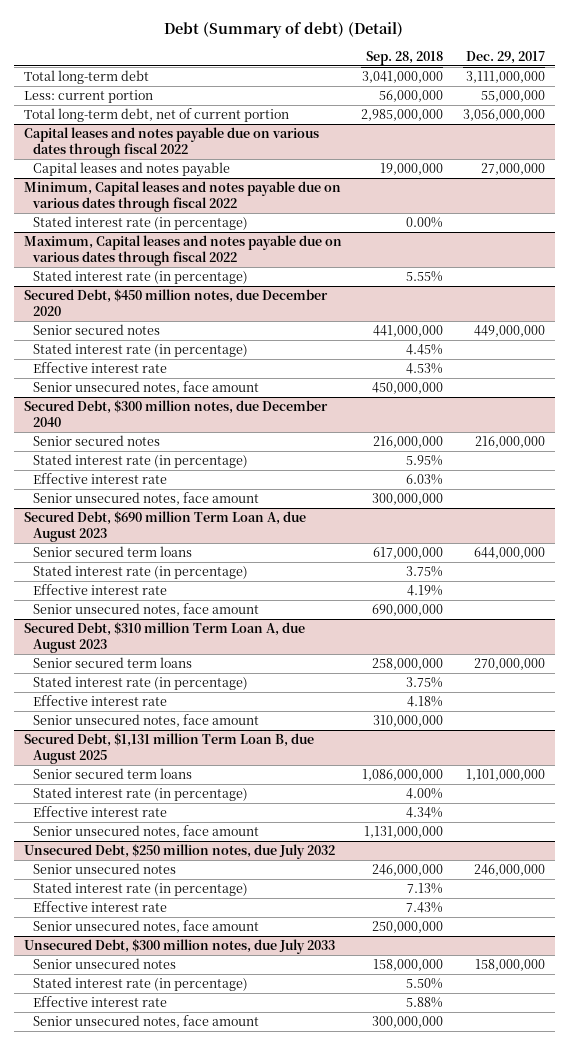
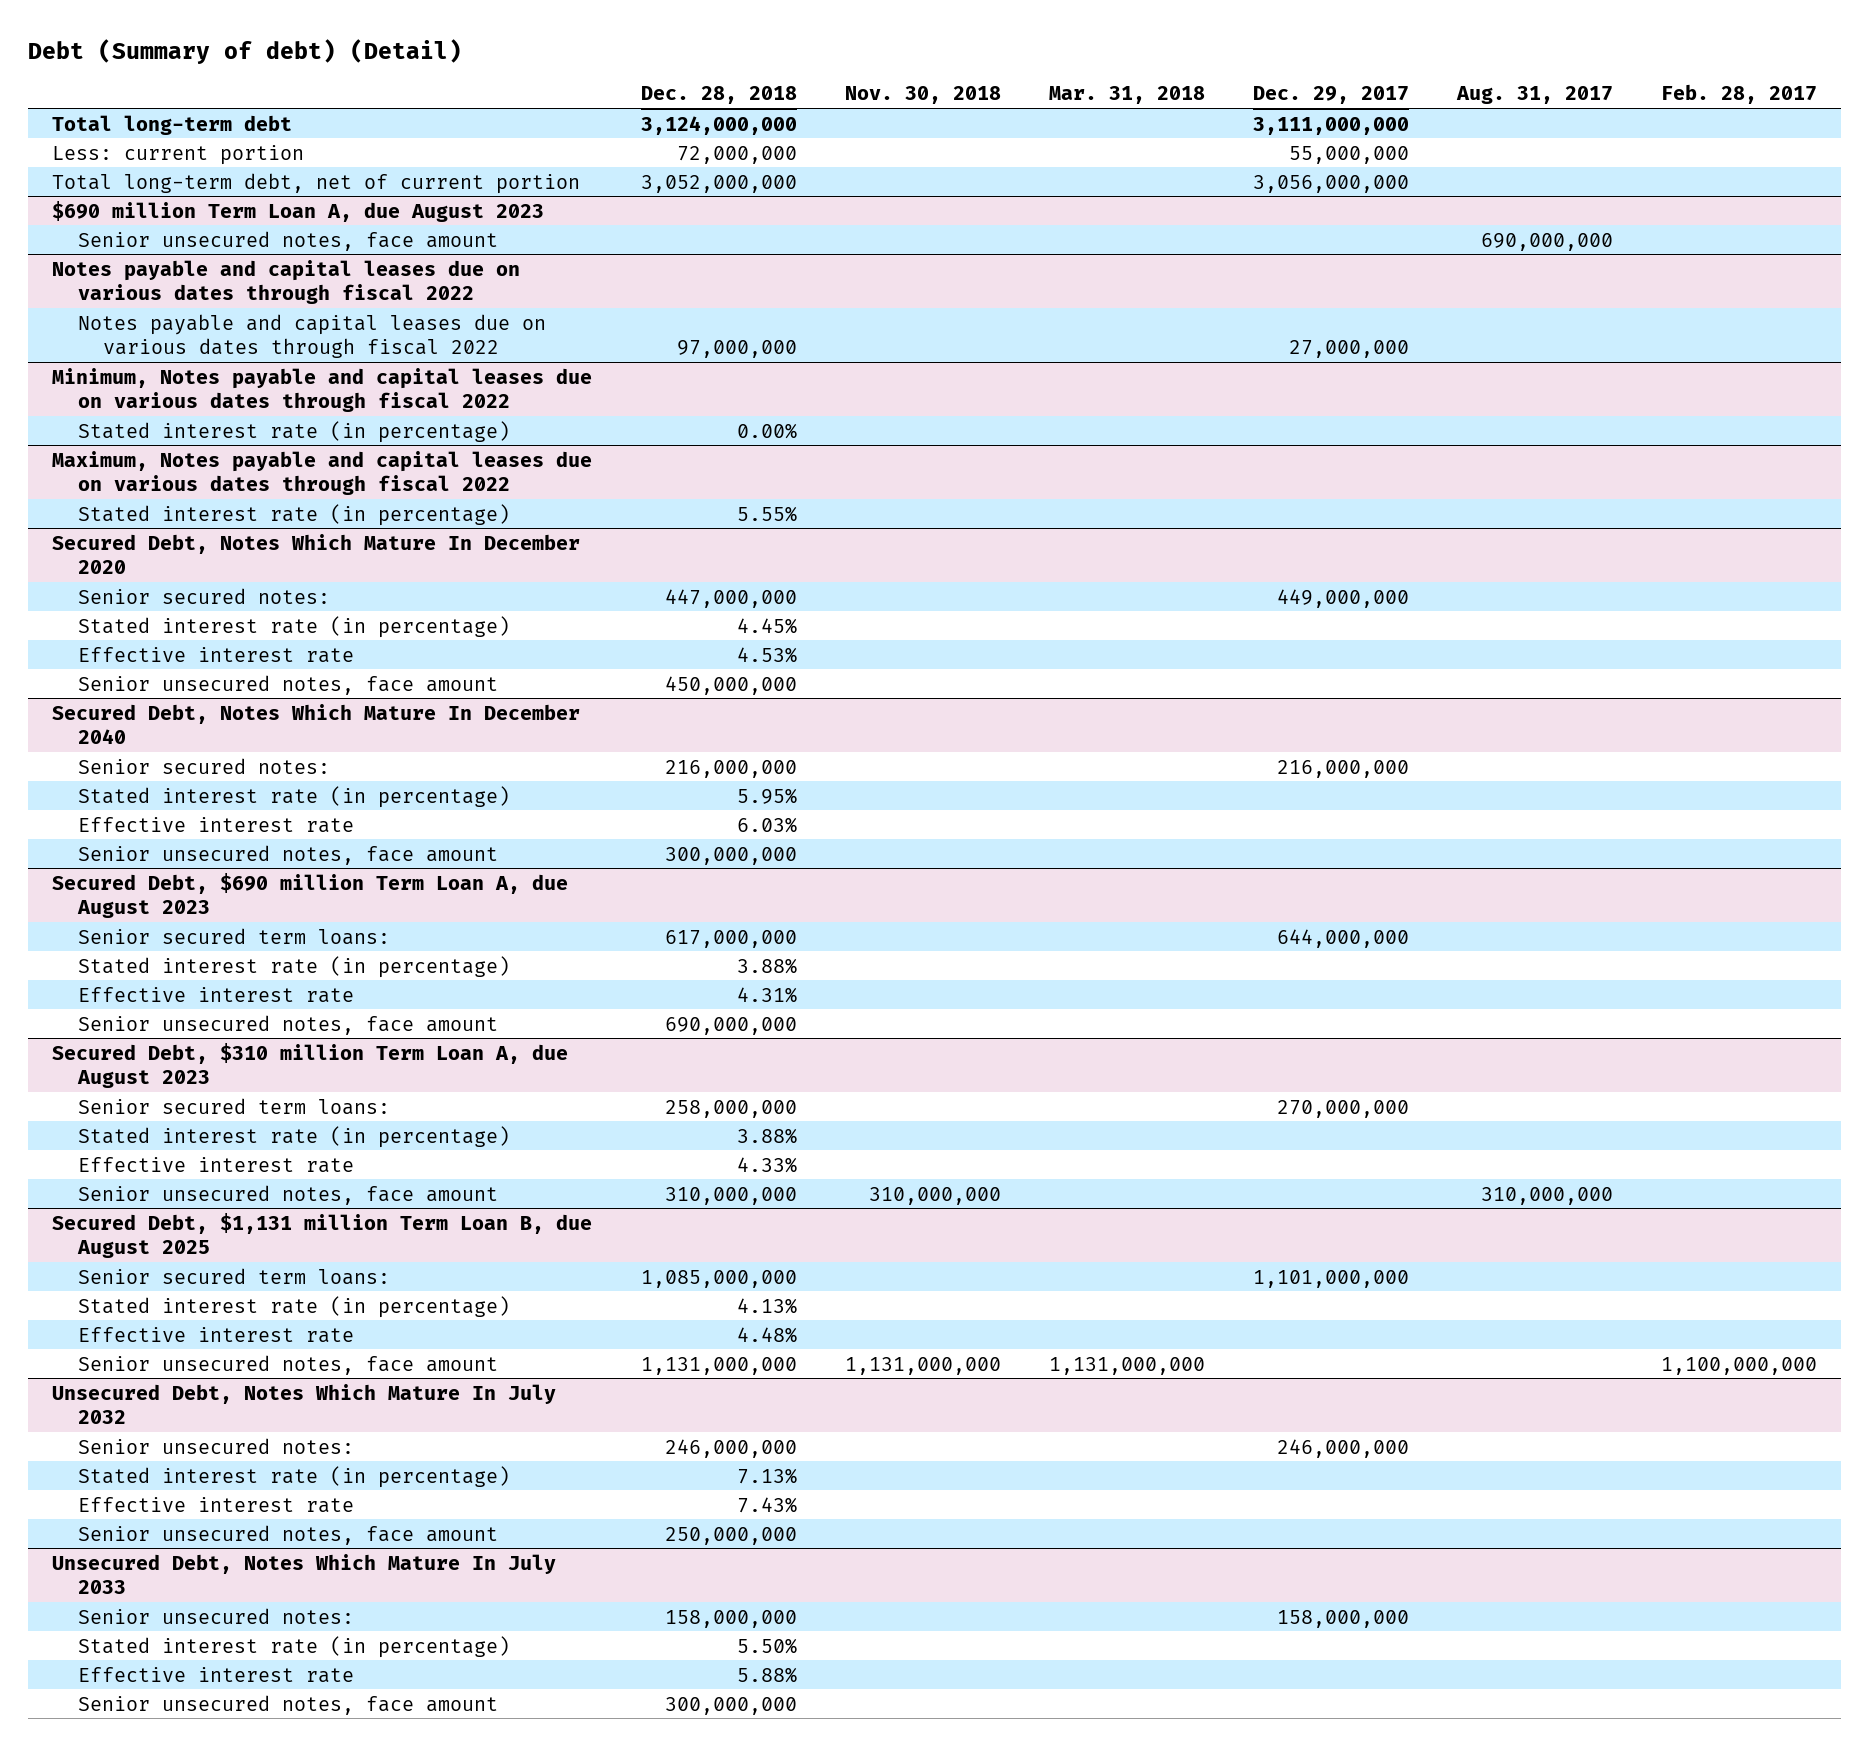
- | Sep. 28, 2018 | Dec. 29, 2017
+ | Dec. 28, 2018 | Nov. 30, 2018 | Mar. 31, 2018 | Dec. 29, 2017 | Aug. 31, 2017 | Feb. 28, 2017
- Capital leases and notes payable due on various dates through fiscal 2022
- Capital leases and notes payable | 19,000,000 | 27,000,000
- Minimum, Capital leases and notes payable due on various dates through fiscal 2022
+ $690 million Term Loan A, due August 2023
+ Senior unsecured notes, face amount | | | | | 690,000,000 |
+ Notes payable and capital leases due on various dates through fiscal 2022
+ Notes payable and capital leases due on various dates through fiscal 2022 | 97,000,000 | | | 27,000,000 | |
+ Minimum, Notes payable and capital leases due on various dates through fiscal 2022
- Maximum, Capital leases and notes payable due on various dates through fiscal 2022
+ Maximum, Notes payable and capital leases due on various dates through fiscal 2022
- Secured Debt, $450 million notes, due December 2020
- Senior secured notes | 441,000,000 | 449,000,000
- Stated interest rate (in percentage) | 4.45% |
- Effective interest rate | 4.53% |
- Senior unsecured notes, face amount | 450,000,000 |
- Secured Debt, $300 million notes, due December 2040
- Senior secured notes | 216,000,000 | 216,000,000
- Stated interest rate (in percentage) | 5.95% |
- Effective interest rate | 6.03% |
- Senior unsecured notes, face amount | 300,000,000 |
+ Secured Debt, Notes Which Mature In December 2020
+ Senior secured notes: | 447,000,000 | | | 449,000,000 | |
+ Stated interest rate (in percentage) | 4.45% | | | | |
+ Effective interest rate | 4.53% | | | | |
+ Senior unsecured notes, face amount | 450,000,000 | | | | |
+ Secured Debt, Notes Which Mature In December 2040
+ Senior secured notes: | 216,000,000 | | | 216,000,000 | |
+ Stated interest rate (in percentage) | 5.95% | | | | |
+ Effective interest rate | 6.03% | | | | |
+ Senior unsecured notes, face amount | 300,000,000 | | | | |
@ Secured Debt, $690 million Term Loan A, due August 2023
- Senior secured term loans | 617,000,000 | 644,000,000
+ Senior secured term loans: | 617,000,000 | | | 644,000,000 | |
@ Secured Debt, $310 million Term Loan A, due August 2023
- Senior secured term loans | 258,000,000 | 270,000,000
+ Senior secured term loans: | 258,000,000 | | | 270,000,000 | |
@ Secured Debt, $1,131 million Term Loan B, due August 2025
- Senior secured term loans | 1,086,000,000 | 1,101,000,000
+ Senior secured term loans: | 1,085,000,000 | | | 1,101,000,000 | |
- Unsecured Debt, $250 million notes, due July 2032
- Senior unsecured notes | 246,000,000 | 246,000,000
- Stated interest rate (in percentage) | 7.13% |
- Effective interest rate | 7.43% |
- Senior unsecured notes, face amount | 250,000,000 |
- Unsecured Debt, $300 million notes, due July 2033
- Senior unsecured notes | 158,000,000 | 158,000,000
- Stated interest rate (in percentage) | 5.50% |
- Effective interest rate | 5.88% |
- Senior unsecured notes, face amount | 300,000,000 |
+ Unsecured Debt, Notes Which Mature In July 2032
+ Senior unsecured notes: | 246,000,000 | | | 246,000,000 | |
+ Stated interest rate (in percentage) | 7.13% | | | | |
+ Effective interest rate | 7.43% | | | | |
+ Senior unsecured notes, face amount | 250,000,000 | | | | |
+ Unsecured Debt, Notes Which Mature In July 2033
+ Senior unsecured notes: | 158,000,000 | | | 158,000,000 | |
+ Stated interest rate (in percentage) | 5.50% | | | | |
+ Effective interest rate | 5.88% | | | | |
+ Senior unsecured notes, face amount | 300,000,000 | | | | |

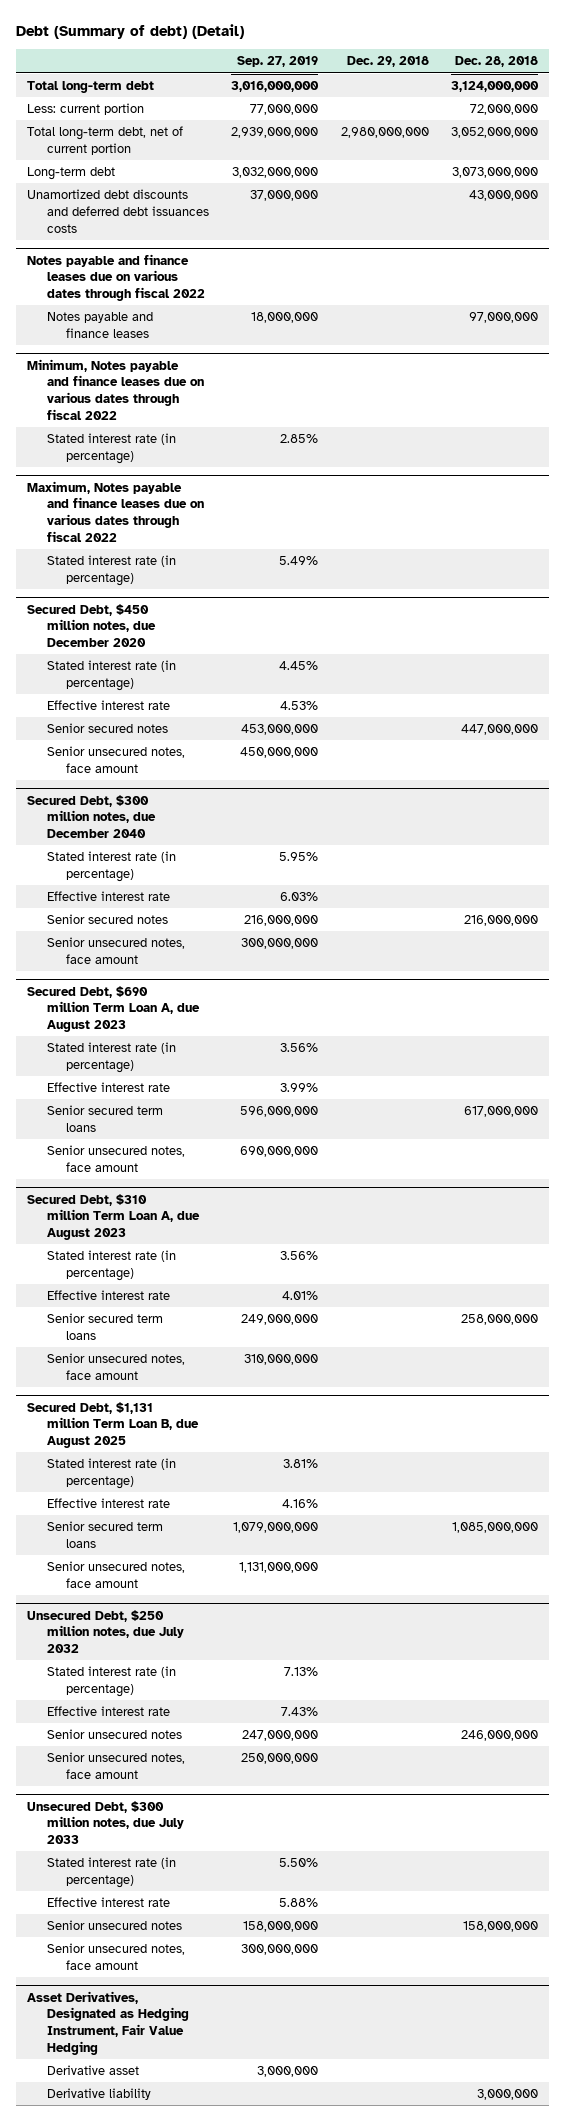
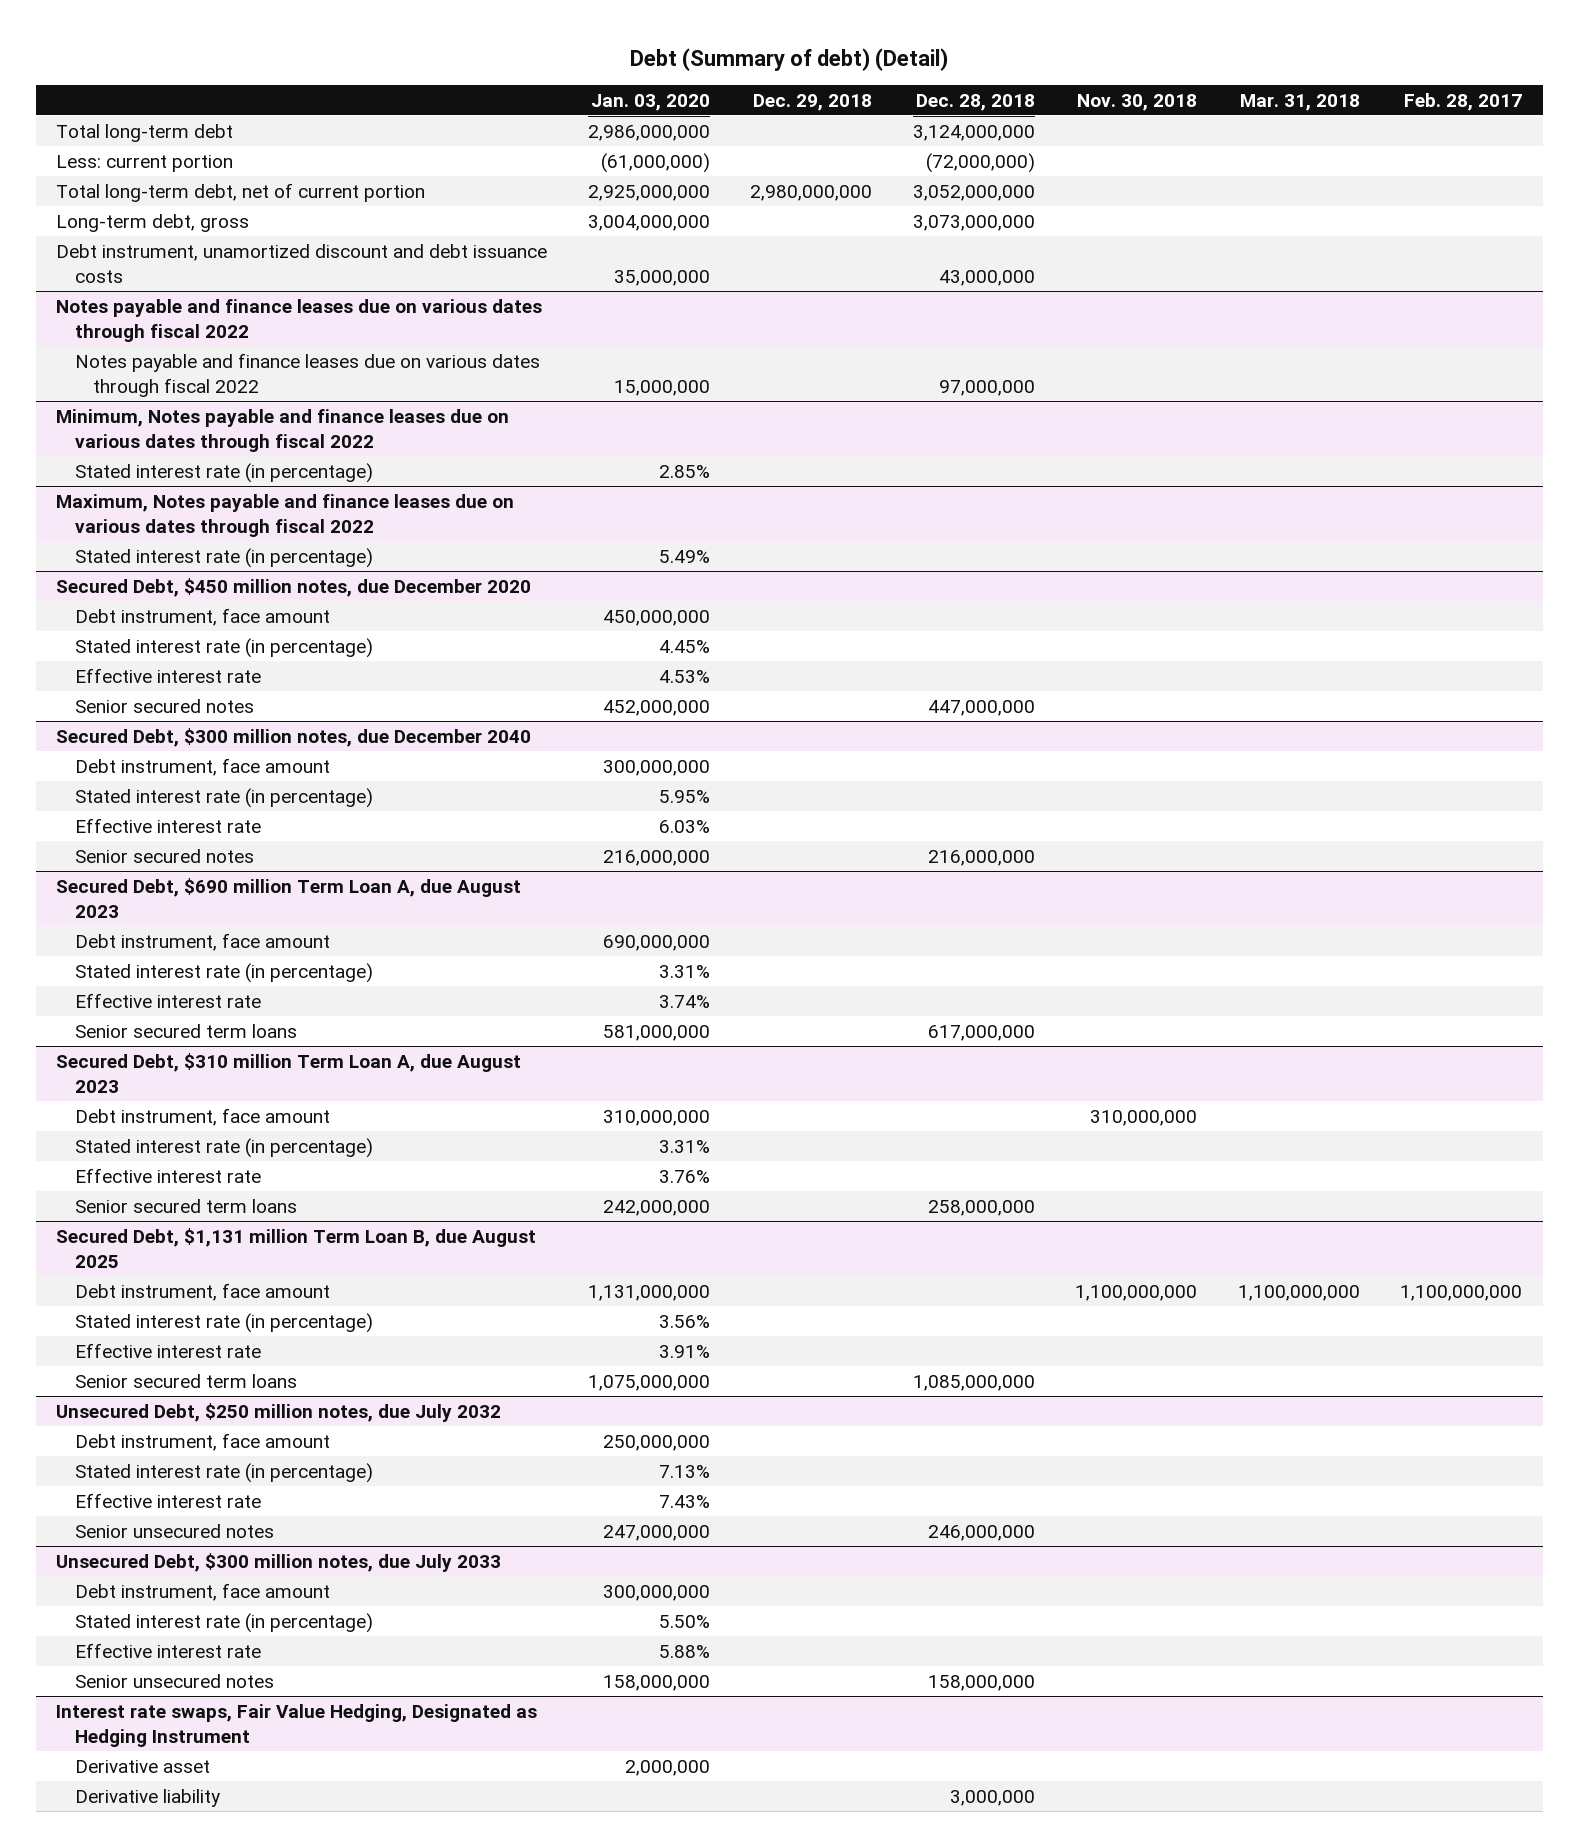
- | Sep. 27, 2019 | Dec. 29, 2018 | Dec. 28, 2018
+ | Jan. 03, 2020 | Dec. 29, 2018 | Dec. 28, 2018 | Nov. 30, 2018 | Mar. 31, 2018 | Feb. 28, 2017
- Less: current portion | 77,000,000 | | 72,000,000
+ Less: current portion | (61,000,000) | | (72,000,000) | | |
- Long-term debt | 3,032,000,000 | | 3,073,000,000
- Unamortized debt discounts and deferred debt issuances costs | 37,000,000 | | 43,000,000
+ Long-term debt, gross | 3,004,000,000 | | 3,073,000,000 | | |
+ Debt instrument, unamortized discount and debt issuance costs | 35,000,000 | | 43,000,000 | | |
@ Notes payable and finance leases due on various dates through fiscal 2022
- Notes payable and finance leases | 18,000,000 | | 97,000,000
+ Notes payable and finance leases due on various dates through fiscal 2022 | 15,000,000 | | 97,000,000 | | |
@ Secured Debt, $450 million notes, due December 2020
+ Debt instrument, face amount | 450,000,000 | | | | |
- Senior unsecured notes, face amount | 450,000,000 | |
@ Secured Debt, $300 million notes, due December 2040
+ Debt instrument, face amount | 300,000,000 | | | | |
- Senior unsecured notes, face amount | 300,000,000 | |
@ Secured Debt, $690 million Term Loan A, due August 2023
+ Debt instrument, face amount | 690,000,000 | | | | |
- Senior unsecured notes, face amount | 690,000,000 | |
@ Secured Debt, $310 million Term Loan A, due August 2023
+ Debt instrument, face amount | 310,000,000 | | | 310,000,000 | |
- Senior unsecured notes, face amount | 310,000,000 | |
@ Secured Debt, $1,131 million Term Loan B, due August 2025
+ Debt instrument, face amount | 1,131,000,000 | | | 1,100,000,000 | 1,100,000,000 | 1,100,000,000
- Senior unsecured notes, face amount | 1,131,000,000 | |
@ Unsecured Debt, $250 million notes, due July 2032
+ Debt instrument, face amount | 250,000,000 | | | | |
- Senior unsecured notes, face amount | 250,000,000 | |
@ Unsecured Debt, $300 million notes, due July 2033
+ Debt instrument, face amount | 300,000,000 | | | | |
- Senior unsecured notes, face amount | 300,000,000 | |
- Asset Derivatives, Designated as Hedging Instrument, Fair Value Hedging
+ Interest rate swaps, Fair Value Hedging, Designated as Hedging Instrument

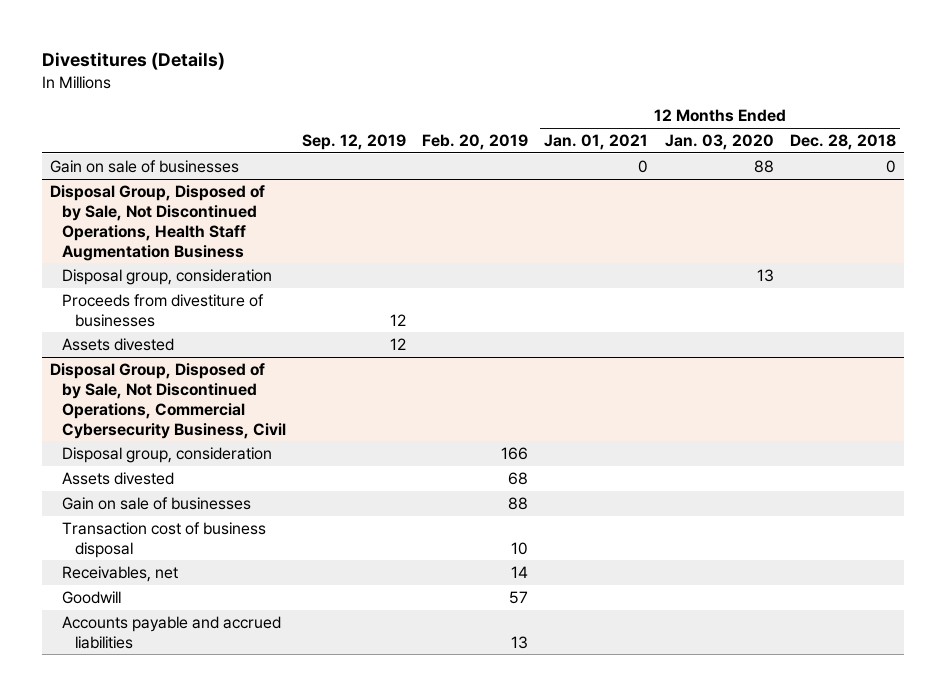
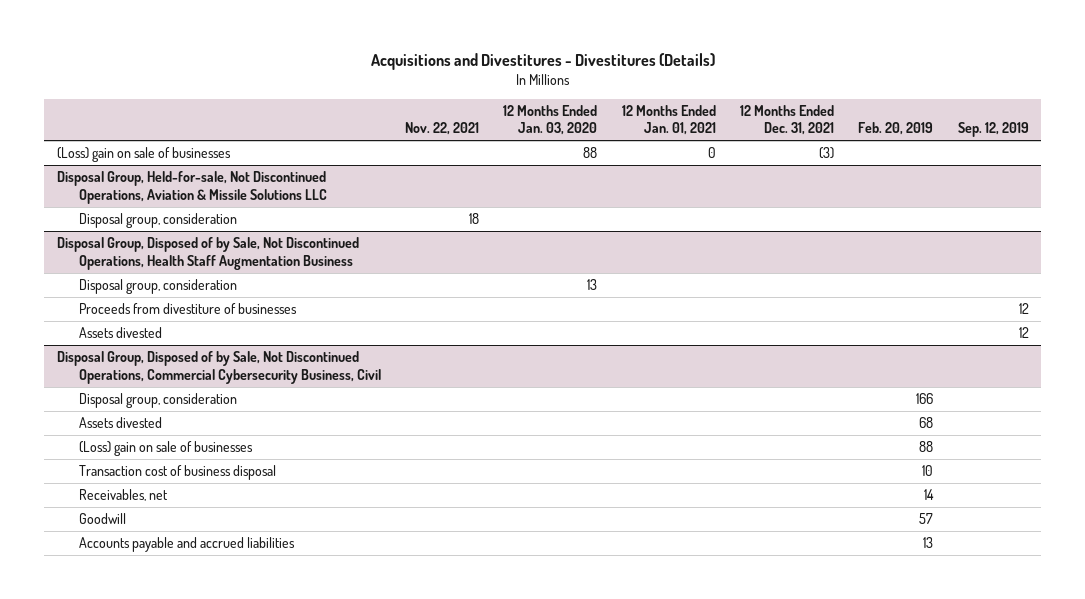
- Divestitures (Details)
+ Acquisitions and Divestitures - Divestitures (Details)
- | Sep. 12, 2019 | Feb. 20, 2019 | 12 Months Ended Jan. 01, 2021 | 12 Months Ended Jan. 03, 2020 | 12 Months Ended Dec. 28, 2018
+ | Nov. 22, 2021 | 12 Months Ended Jan. 03, 2020 | 12 Months Ended Jan. 01, 2021 | 12 Months Ended Dec. 31, 2021 | Feb. 20, 2019 | Sep. 12, 2019
- Gain on sale of businesses | | | 0 | 88 | 0
+ (Loss) gain on sale of businesses | | 88 | 0 | (3) | |
+ Disposal Group, Held-for-sale, Not Discontinued Operations, Aviation & Missile Solutions LLC
+ Disposal group, consideration | 18 | | | | |
@ Disposal Group, Disposed of by Sale, Not Discontinued Operations, Commercial Cybersecurity Business, Civil
- Gain on sale of businesses | | 88 | | |
+ (Loss) gain on sale of businesses | | | | | 88 |

